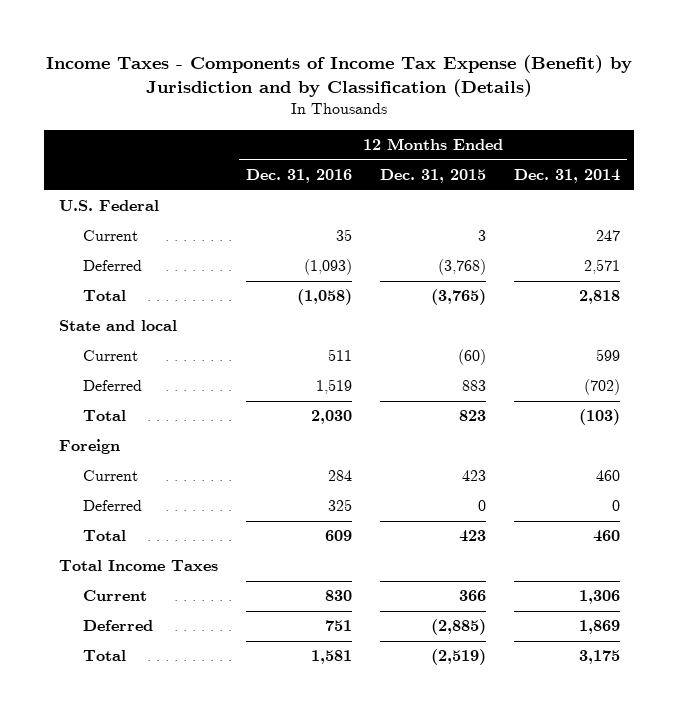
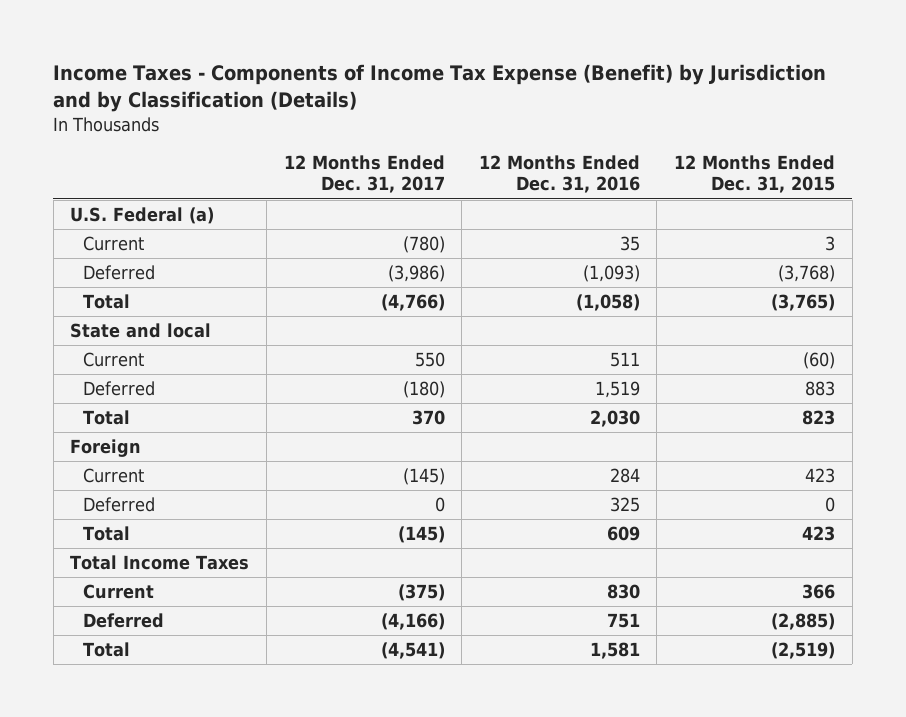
- | 12 Months Ended Dec. 31, 2016 | 12 Months Ended Dec. 31, 2015 | 12 Months Ended Dec. 31, 2014
+ | 12 Months Ended Dec. 31, 2017 | 12 Months Ended Dec. 31, 2016 | 12 Months Ended Dec. 31, 2015
- U.S. Federal
+ U.S. Federal (a)

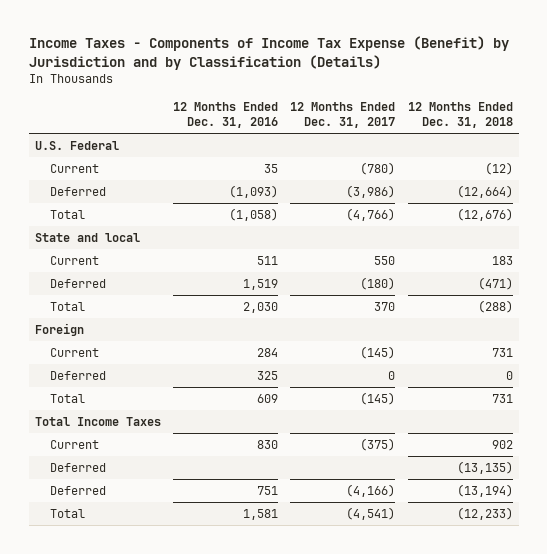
- | 12 Months Ended Dec. 31, 2017 | 12 Months Ended Dec. 31, 2016 | 12 Months Ended Dec. 31, 2015
+ | 12 Months Ended Dec. 31, 2016 | 12 Months Ended Dec. 31, 2017 | 12 Months Ended Dec. 31, 2018
- U.S. Federal (a)
+ U.S. Federal
+ Deferred | | | (13,135)

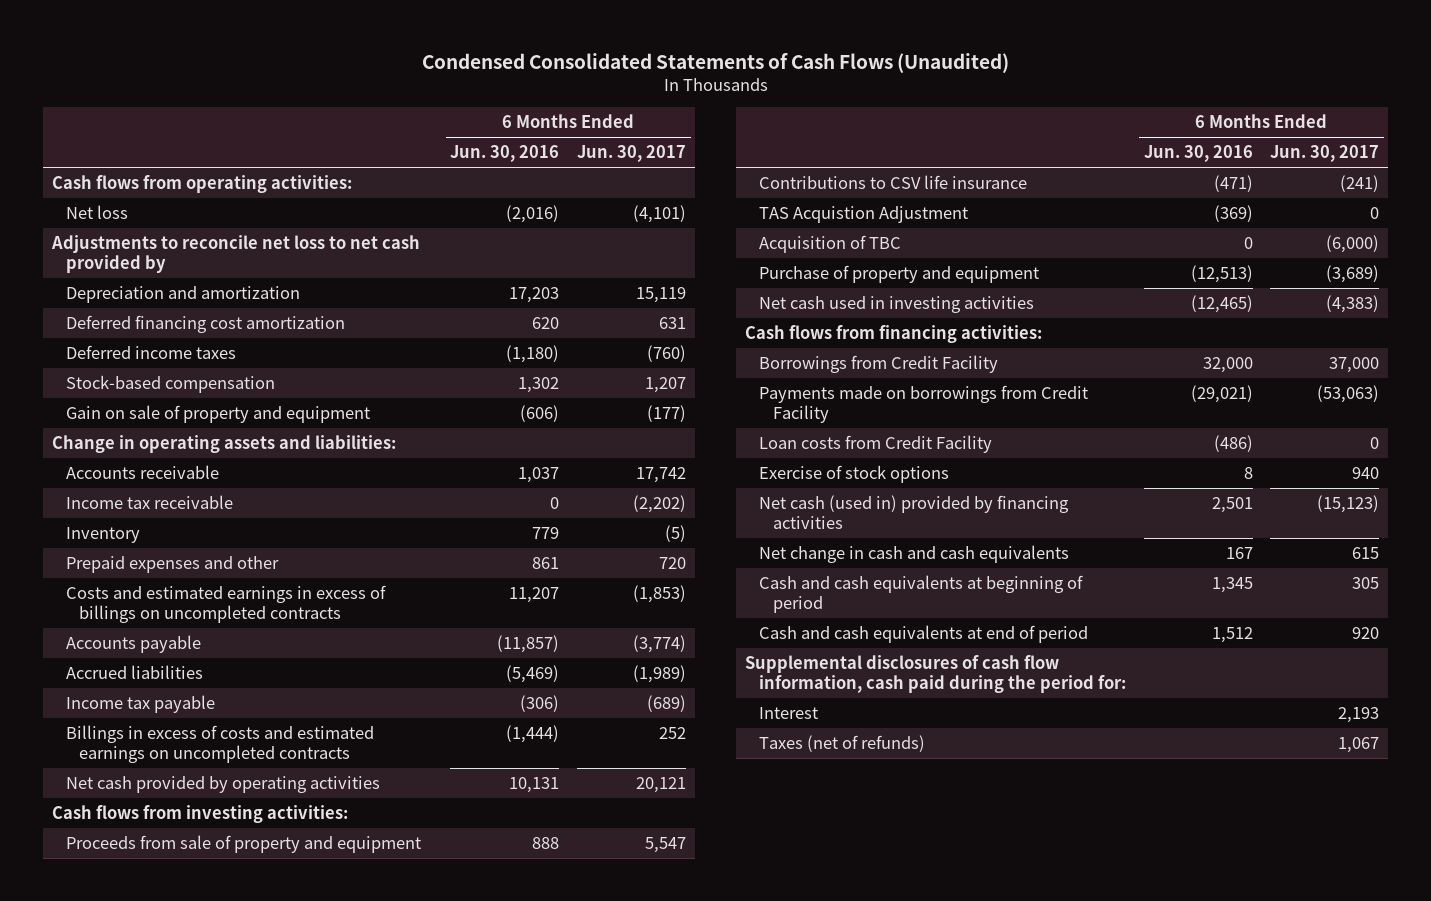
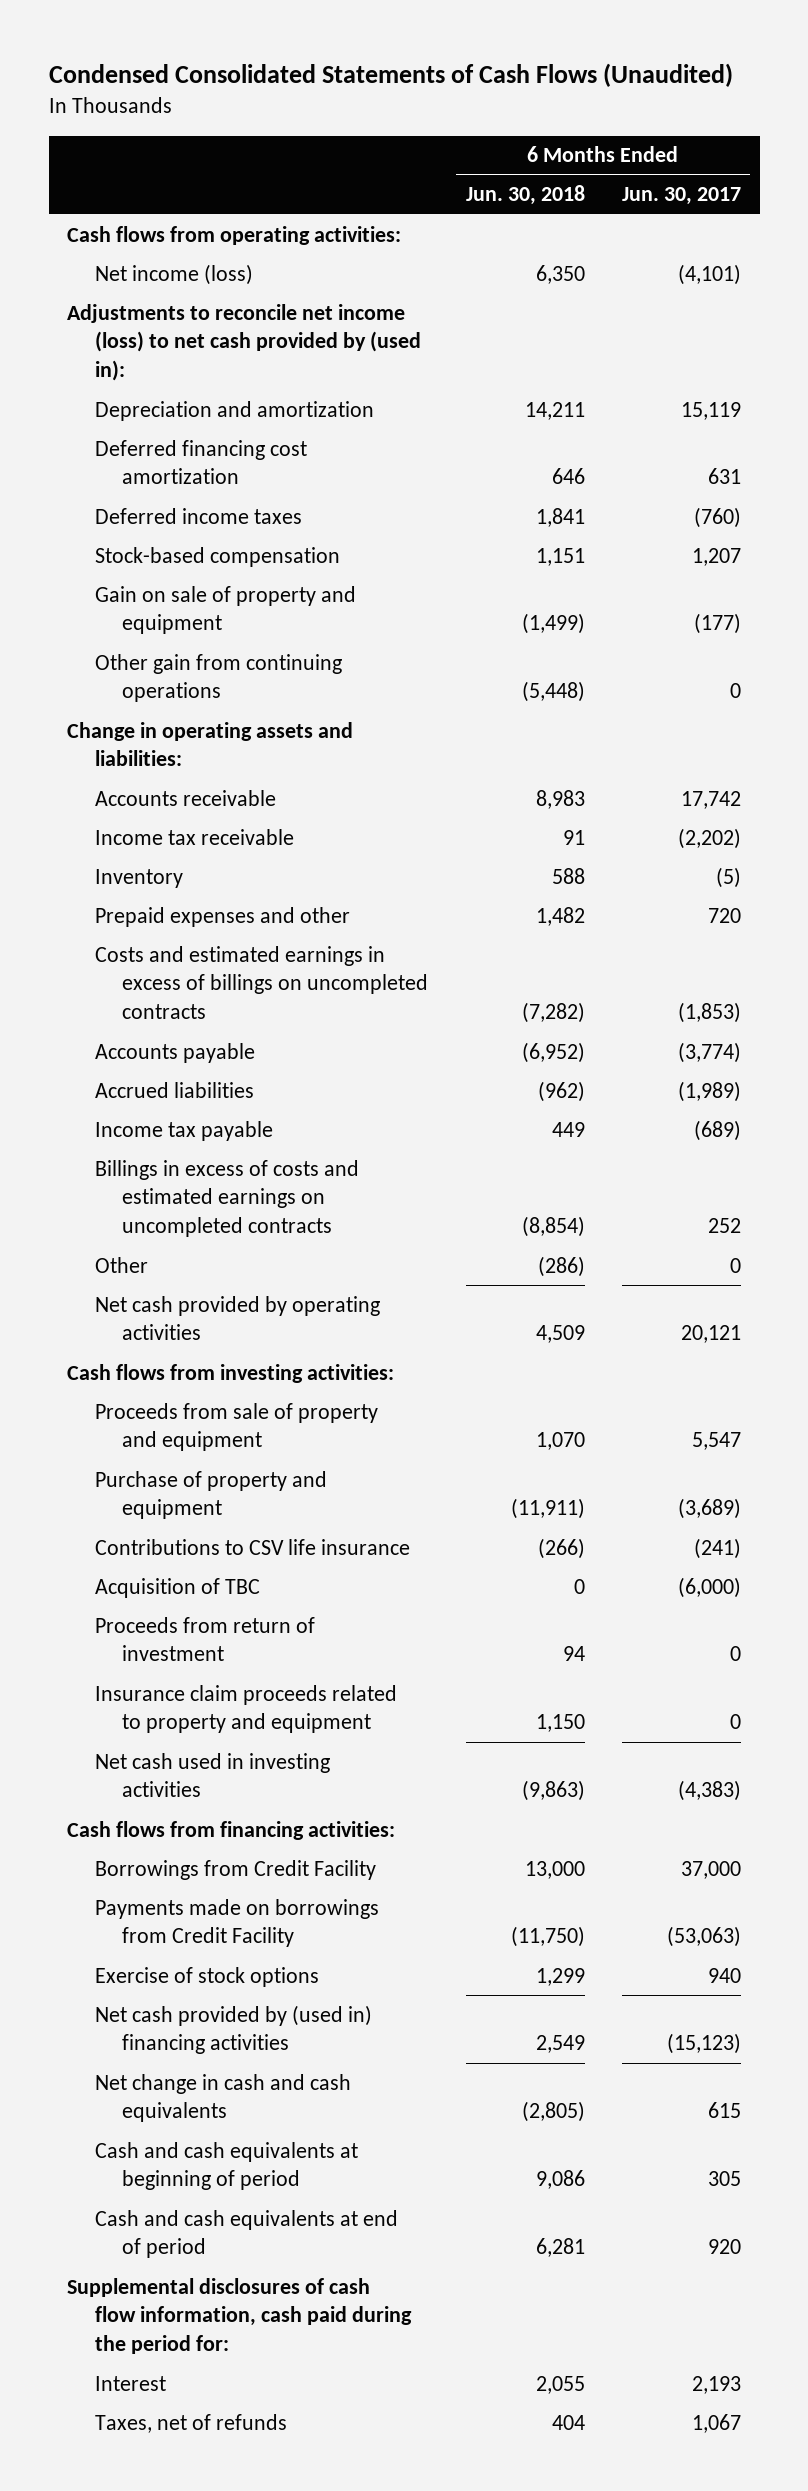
- | 6 Months Ended Jun. 30, 2016 | 6 Months Ended Jun. 30, 2017
+ | 6 Months Ended Jun. 30, 2018 | 6 Months Ended Jun. 30, 2017
- Net loss | (2,016) | (4,101)
- Adjustments to reconcile net loss to net cash provided by
+ Net income (loss) | 6,350 | (4,101)
+ Adjustments to reconcile net income (loss) to net cash provided by (used in):
+ Other gain from continuing operations | (5,448) | 0
+ Other | (286) | 0
moved up: Purchase of property and equipment | (11,911) | (3,689)
- TAS Acquistion Adjustment | (369) | 0
+ Proceeds from return of investment | 94 | 0
+ Insurance claim proceeds related to property and equipment | 1,150 | 0
- Loan costs from Credit Facility | (486) | 0
- Net cash (used in) provided by financing activities | 2,501 | (15,123)
+ Net cash provided by (used in) financing activities | 2,549 | (15,123)
- Taxes (net of refunds) | | 1,067
+ Taxes, net of refunds | 404 | 1,067

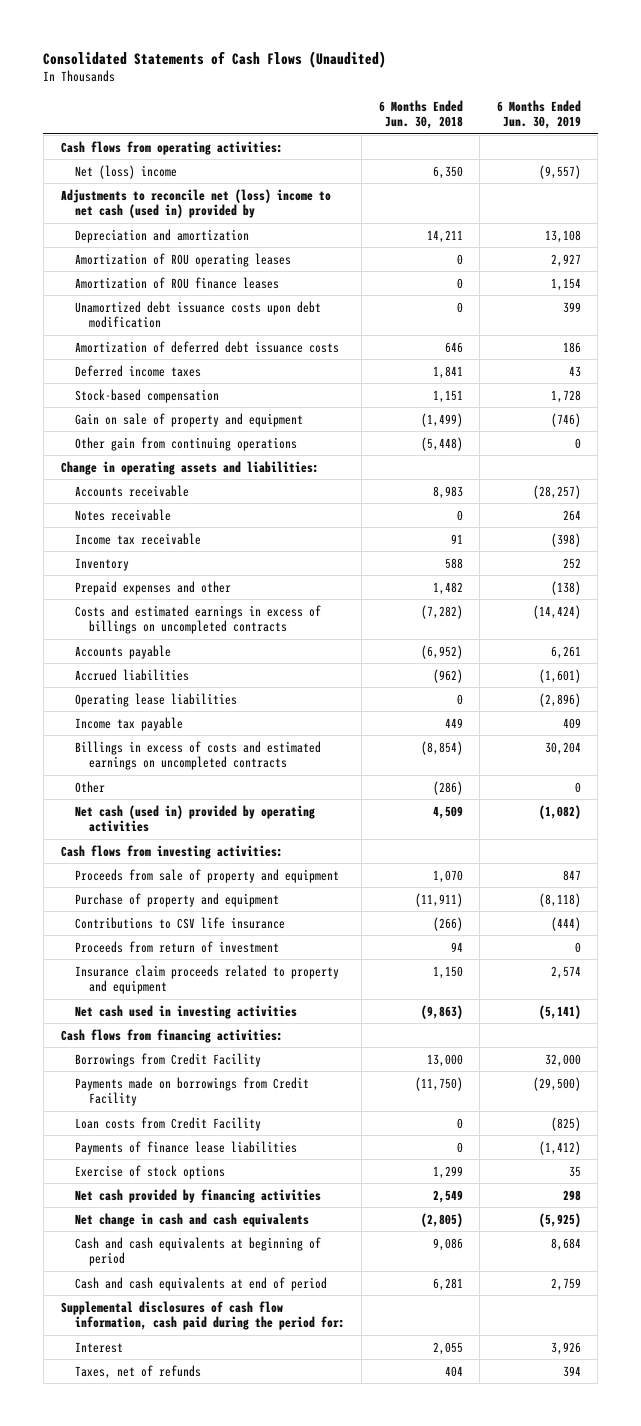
- Condensed Consolidated Statements of Cash Flows (Unaudited)
+ Consolidated Statements of Cash Flows (Unaudited)
- | 6 Months Ended Jun. 30, 2018 | 6 Months Ended Jun. 30, 2017
+ | 6 Months Ended Jun. 30, 2018 | 6 Months Ended Jun. 30, 2019
- Net income (loss) | 6,350 | (4,101)
- Adjustments to reconcile net income (loss) to net cash provided by (used in):
+ Net (loss) income | 6,350 | (9,557)
+ Adjustments to reconcile net (loss) income to net cash (used in) provided by
- Deferred financing cost amortization | 646 | 631
+ Amortization of ROU operating leases | 0 | 2,927
+ Amortization of ROU finance leases | 0 | 1,154
+ Unamortized debt issuance costs upon debt modification | 0 | 399
+ Amortization of deferred debt issuance costs | 646 | 186
+ Notes receivable | 0 | 264
+ Operating lease liabilities | 0 | (2,896)
- Net cash provided by operating activities | 4,509 | 20,121
+ Net cash (used in) provided by operating activities | 4,509 | (1,082)
- Acquisition of TBC | 0 | (6,000)
+ Loan costs from Credit Facility | 0 | (825)
+ Payments of finance lease liabilities | 0 | (1,412)
- Net cash provided by (used in) financing activities | 2,549 | (15,123)
+ Net cash provided by financing activities | 2,549 | 298

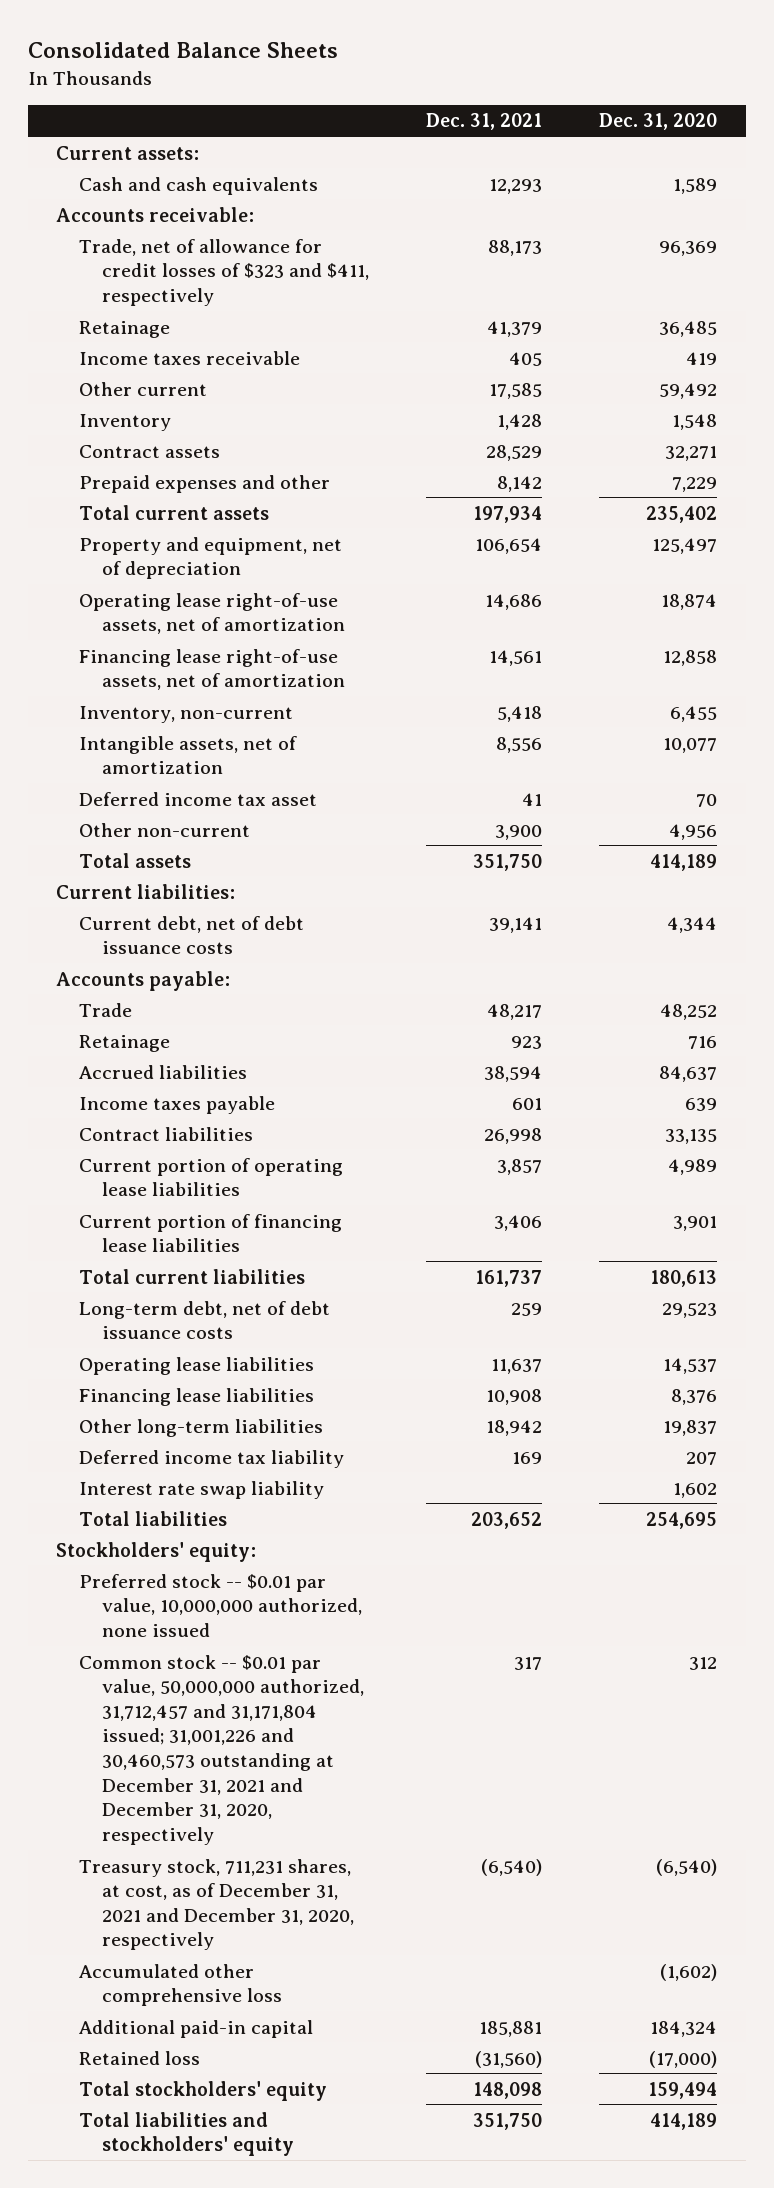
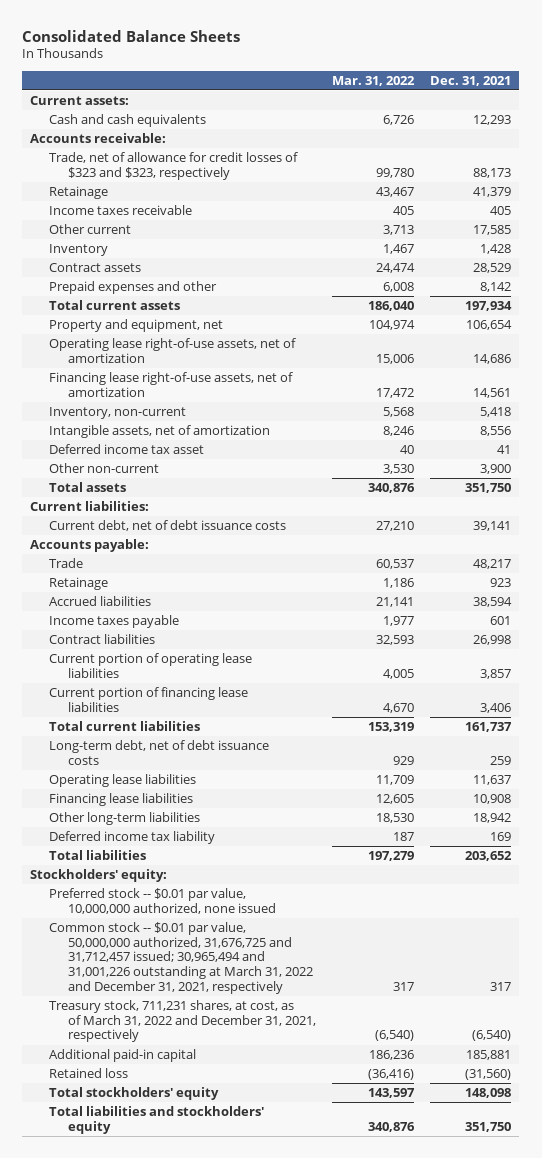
- | Dec. 31, 2021 | Dec. 31, 2020
+ | Mar. 31, 2022 | Dec. 31, 2021
- Trade, net of allowance for credit losses of $323 and $411, respectively | 88,173 | 96,369
+ Trade, net of allowance for credit losses of $323 and $323, respectively | 99,780 | 88,173
- Property and equipment, net of depreciation | 106,654 | 125,497
+ Property and equipment, net | 104,974 | 106,654
- Interest rate swap liability | | 1,602
- Common stock -- $0.01 par value, 50,000,000 authorized, 31,712,457 and 31,171,804 issued; 31,001,226 and 30,460,573 outstanding at December 31, 2021 and December 31, 2020, respectively | 317 | 312
- Treasury stock, 711,231 shares, at cost, as of December 31, 2021 and December 31, 2020, respectively | (6,540) | (6,540)
- Accumulated other comprehensive loss | | (1,602)
+ Common stock -- $0.01 par value, 50,000,000 authorized, 31,676,725 and 31,712,457 issued; 30,965,494 and 31,001,226 outstanding at March 31, 2022 and December 31, 2021, respectively | 317 | 317
+ Treasury stock, 711,231 shares, at cost, as of March 31, 2022 and December 31, 2021, respectively | (6,540) | (6,540)

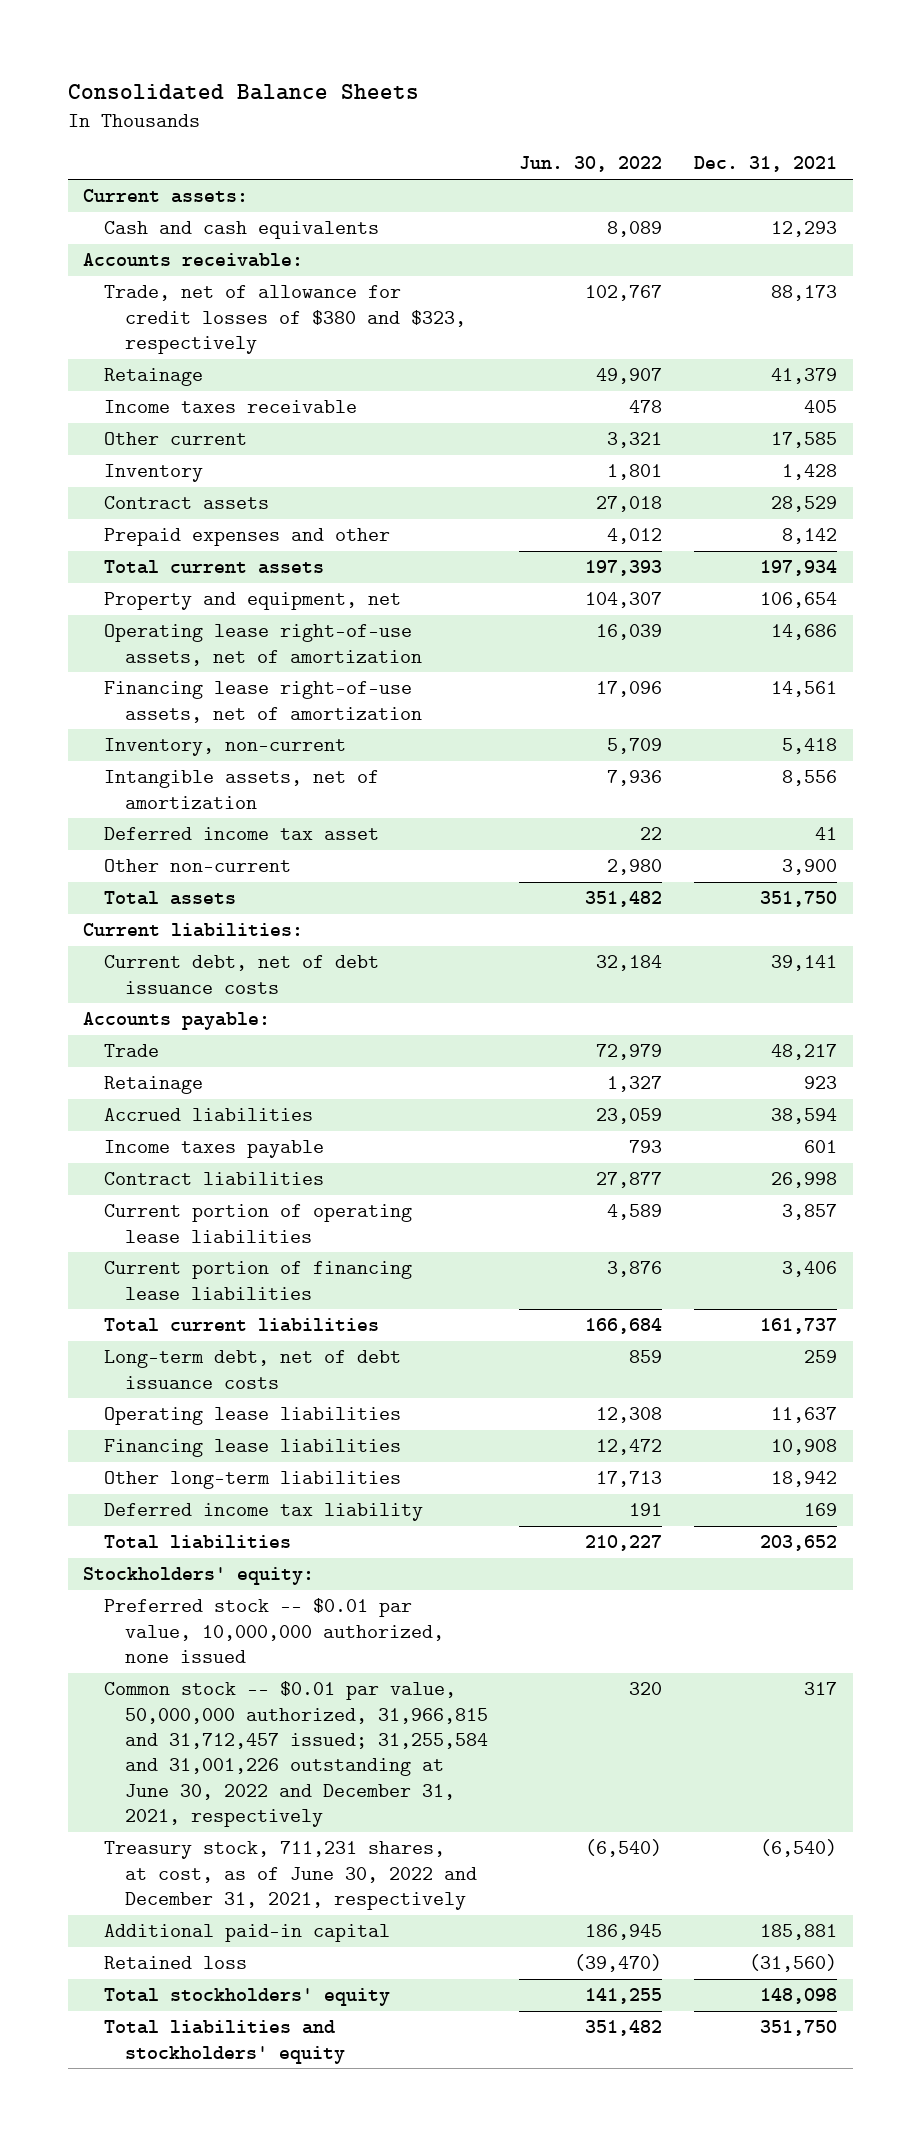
- | Mar. 31, 2022 | Dec. 31, 2021
+ | Jun. 30, 2022 | Dec. 31, 2021
- Trade, net of allowance for credit losses of $323 and $323, respectively | 99,780 | 88,173
+ Trade, net of allowance for credit losses of $380 and $323, respectively | 102,767 | 88,173
- Common stock -- $0.01 par value, 50,000,000 authorized, 31,676,725 and 31,712,457 issued; 30,965,494 and 31,001,226 outstanding at March 31, 2022 and December 31, 2021, respectively | 317 | 317
- Treasury stock, 711,231 shares, at cost, as of March 31, 2022 and December 31, 2021, respectively | (6,540) | (6,540)
+ Common stock -- $0.01 par value, 50,000,000 authorized, 31,966,815 and 31,712,457 issued; 31,255,584 and 31,001,226 outstanding at June 30, 2022 and December 31, 2021, respectively | 320 | 317
+ Treasury stock, 711,231 shares, at cost, as of June 30, 2022 and December 31, 2021, respectively | (6,540) | (6,540)

